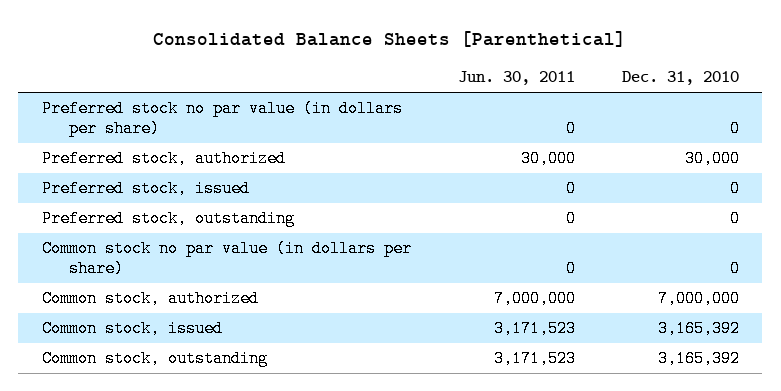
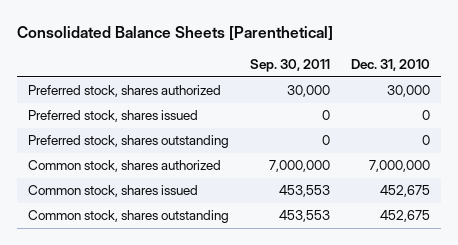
- | Jun. 30, 2011 | Dec. 31, 2010
+ | Sep. 30, 2011 | Dec. 31, 2010
- Preferred stock no par value (in dollars per share) | 0 | 0
- Preferred stock, authorized | 30,000 | 30,000
- Preferred stock, issued | 0 | 0
- Preferred stock, outstanding | 0 | 0
- Common stock no par value (in dollars per share) | 0 | 0
- Common stock, authorized | 7,000,000 | 7,000,000
- Common stock, issued | 3,171,523 | 3,165,392
- Common stock, outstanding | 3,171,523 | 3,165,392
+ Preferred stock, shares authorized | 30,000 | 30,000
+ Preferred stock, shares issued | 0 | 0
+ Preferred stock, shares outstanding | 0 | 0
+ Common stock, shares authorized | 7,000,000 | 7,000,000
+ Common stock, shares issued | 453,553 | 452,675
+ Common stock, shares outstanding | 453,553 | 452,675

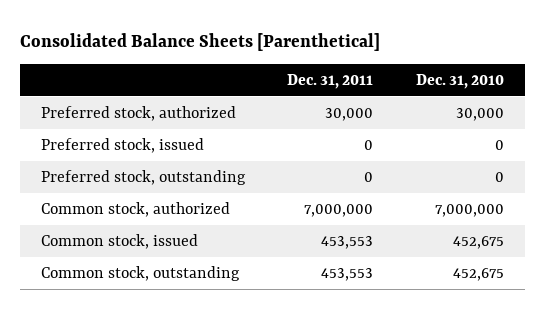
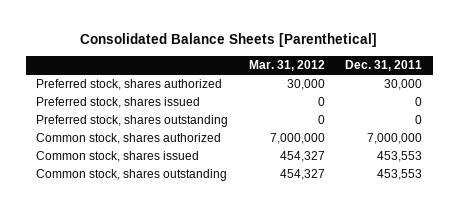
- | Dec. 31, 2011 | Dec. 31, 2010
+ | Mar. 31, 2012 | Dec. 31, 2011
- Preferred stock, authorized | 30,000 | 30,000
- Preferred stock, issued | 0 | 0
- Preferred stock, outstanding | 0 | 0
- Common stock, authorized | 7,000,000 | 7,000,000
- Common stock, issued | 453,553 | 452,675
- Common stock, outstanding | 453,553 | 452,675
+ Preferred stock, shares authorized | 30,000 | 30,000
+ Preferred stock, shares issued | 0 | 0
+ Preferred stock, shares outstanding | 0 | 0
+ Common stock, shares authorized | 7,000,000 | 7,000,000
+ Common stock, shares issued | 454,327 | 453,553
+ Common stock, shares outstanding | 454,327 | 453,553

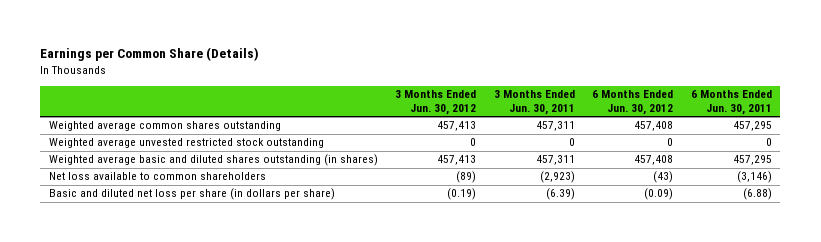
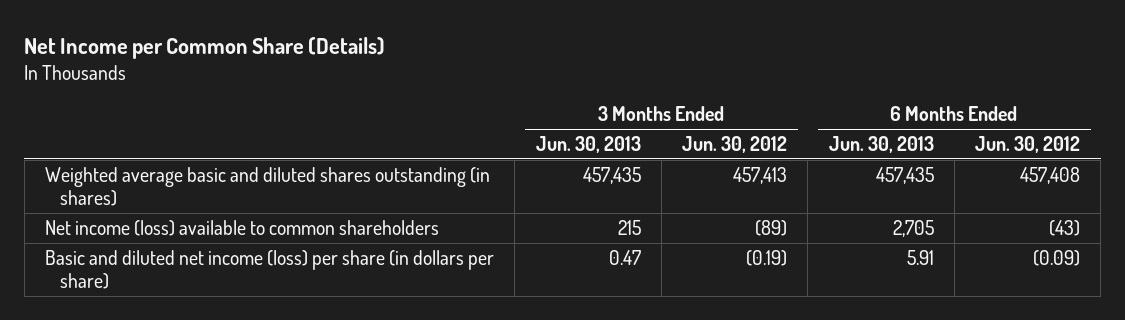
- Earnings per Common Share (Details)
+ Net Income per Common Share (Details)
- | 3 Months Ended Jun. 30, 2012 | 3 Months Ended Jun. 30, 2011 | 6 Months Ended Jun. 30, 2012 | 6 Months Ended Jun. 30, 2011
+ | 3 Months Ended Jun. 30, 2013 | 3 Months Ended Jun. 30, 2012 | 6 Months Ended Jun. 30, 2013 | 6 Months Ended Jun. 30, 2012
- Weighted average common shares outstanding | 457,413 | 457,311 | 457,408 | 457,295
- Weighted average unvested restricted stock outstanding | 0 | 0 | 0 | 0
- Net loss available to common shareholders | (89) | (2,923) | (43) | (3,146)
- Basic and diluted net loss per share (in dollars per share) | (0.19) | (6.39) | (0.09) | (6.88)
+ Net income (loss) available to common shareholders | 215 | (89) | 2,705 | (43)
+ Basic and diluted net income (loss) per share (in dollars per share) | 0.47 | (0.19) | 5.91 | (0.09)

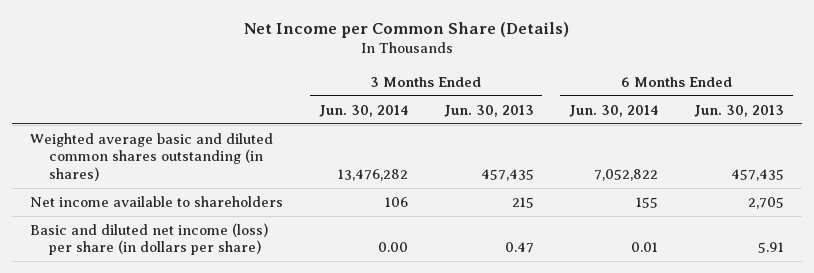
- | 3 Months Ended Jun. 30, 2013 | 3 Months Ended Jun. 30, 2012 | 6 Months Ended Jun. 30, 2013 | 6 Months Ended Jun. 30, 2012
+ | 3 Months Ended Jun. 30, 2014 | 3 Months Ended Jun. 30, 2013 | 6 Months Ended Jun. 30, 2014 | 6 Months Ended Jun. 30, 2013
- Weighted average basic and diluted shares outstanding (in shares) | 457,435 | 457,413 | 457,435 | 457,408
- Net income (loss) available to common shareholders | 215 | (89) | 2,705 | (43)
+ Weighted average basic and diluted common shares outstanding (in shares) | 13,476,282 | 457,435 | 7,052,822 | 457,435
+ Net income available to shareholders | 106 | 215 | 155 | 2,705

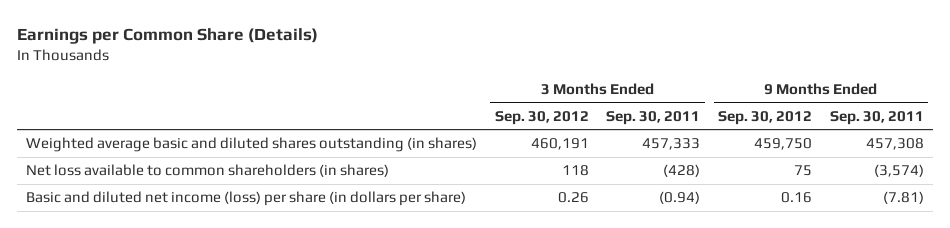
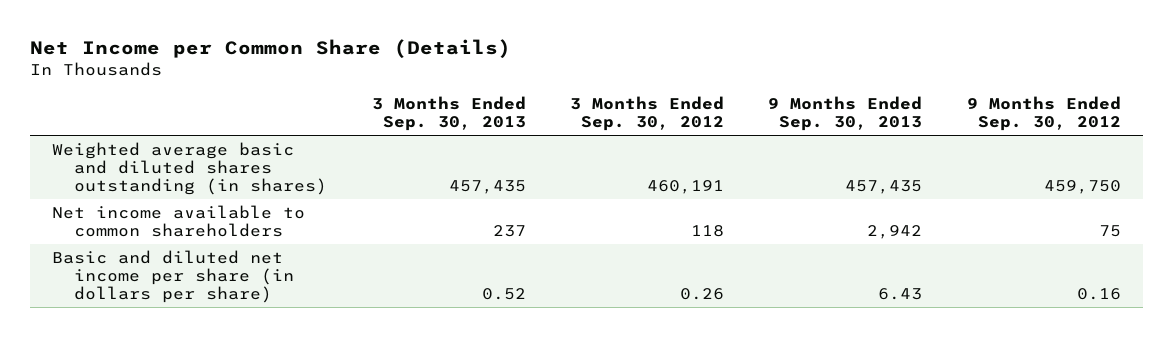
- Earnings per Common Share (Details)
+ Net Income per Common Share (Details)
- | 3 Months Ended Sep. 30, 2012 | 3 Months Ended Sep. 30, 2011 | 9 Months Ended Sep. 30, 2012 | 9 Months Ended Sep. 30, 2011
+ | 3 Months Ended Sep. 30, 2013 | 3 Months Ended Sep. 30, 2012 | 9 Months Ended Sep. 30, 2013 | 9 Months Ended Sep. 30, 2012
- Net loss available to common shareholders (in shares) | 118 | (428) | 75 | (3,574)
- Basic and diluted net income (loss) per share (in dollars per share) | 0.26 | (0.94) | 0.16 | (7.81)
+ Net income available to common shareholders | 237 | 118 | 2,942 | 75
+ Basic and diluted net income per share (in dollars per share) | 0.52 | 0.26 | 6.43 | 0.16

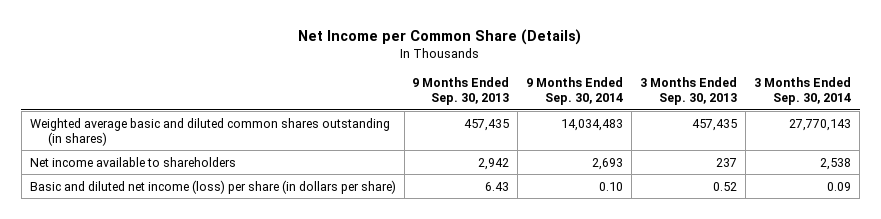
- | 3 Months Ended Sep. 30, 2013 | 3 Months Ended Sep. 30, 2012 | 9 Months Ended Sep. 30, 2013 | 9 Months Ended Sep. 30, 2012
+ | 9 Months Ended Sep. 30, 2013 | 9 Months Ended Sep. 30, 2014 | 3 Months Ended Sep. 30, 2013 | 3 Months Ended Sep. 30, 2014
- Weighted average basic and diluted shares outstanding (in shares) | 457,435 | 460,191 | 457,435 | 459,750
- Net income available to common shareholders | 237 | 118 | 2,942 | 75
- Basic and diluted net income per share (in dollars per share) | 0.52 | 0.26 | 6.43 | 0.16
+ Weighted average basic and diluted common shares outstanding (in shares) | 457,435 | 14,034,483 | 457,435 | 27,770,143
+ Net income available to shareholders | 2,942 | 2,693 | 237 | 2,538
+ Basic and diluted net income (loss) per share (in dollars per share) | 6.43 | 0.10 | 0.52 | 0.09

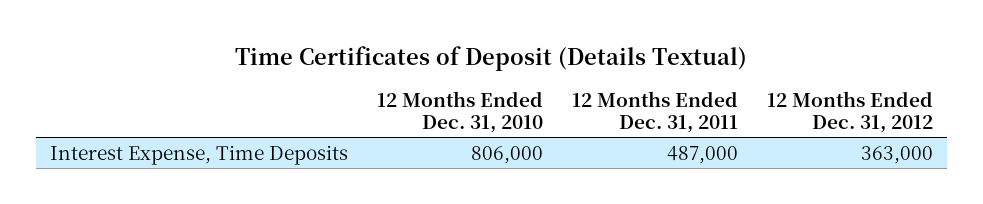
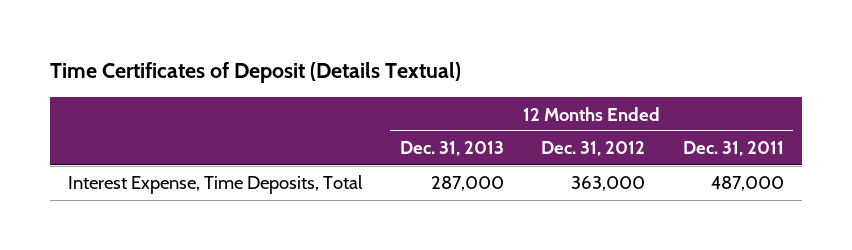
- | 12 Months Ended Dec. 31, 2010 | 12 Months Ended Dec. 31, 2011 | 12 Months Ended Dec. 31, 2012
+ | 12 Months Ended Dec. 31, 2013 | 12 Months Ended Dec. 31, 2012 | 12 Months Ended Dec. 31, 2011
- Interest Expense, Time Deposits | 806,000 | 487,000 | 363,000
+ Interest Expense, Time Deposits, Total | 287,000 | 363,000 | 487,000

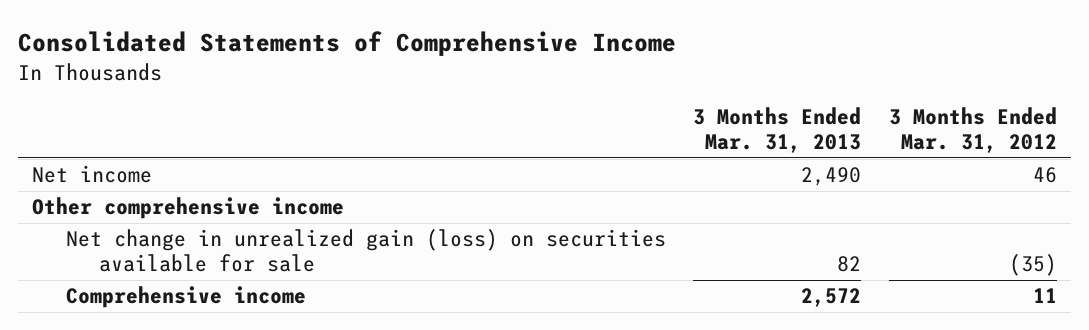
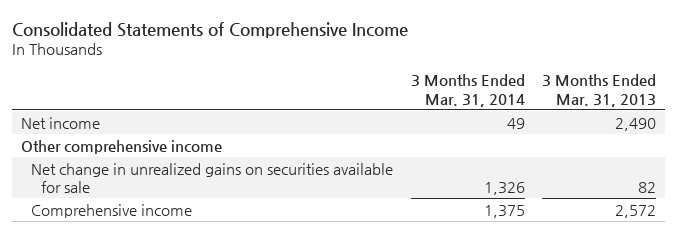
- | 3 Months Ended Mar. 31, 2013 | 3 Months Ended Mar. 31, 2012
+ | 3 Months Ended Mar. 31, 2014 | 3 Months Ended Mar. 31, 2013
- Net change in unrealized gain (loss) on securities available for sale | 82 | (35)
+ Net change in unrealized gains on securities available for sale | 1,326 | 82

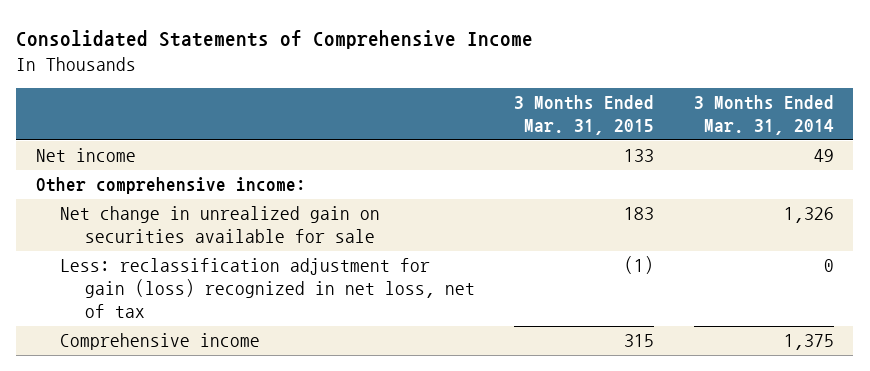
- | 3 Months Ended Mar. 31, 2014 | 3 Months Ended Mar. 31, 2013
+ | 3 Months Ended Mar. 31, 2015 | 3 Months Ended Mar. 31, 2014
- Other comprehensive income
- Net change in unrealized gains on securities available for sale | 1,326 | 82
+ Other comprehensive income:
+ Net change in unrealized gain on securities available for sale | 183 | 1,326
+ Less: reclassification adjustment for gain (loss) recognized in net loss, net of tax | (1) | 0

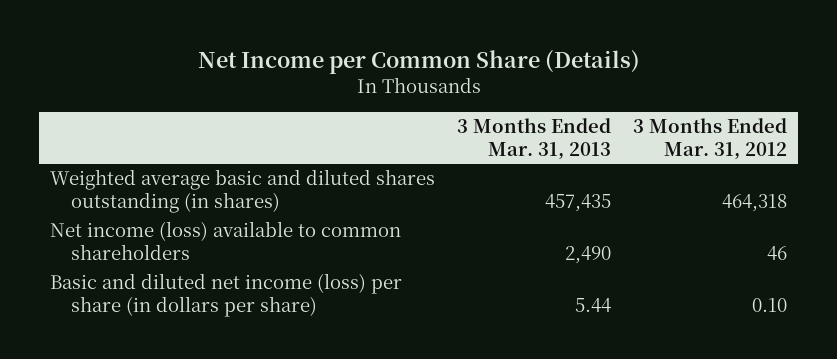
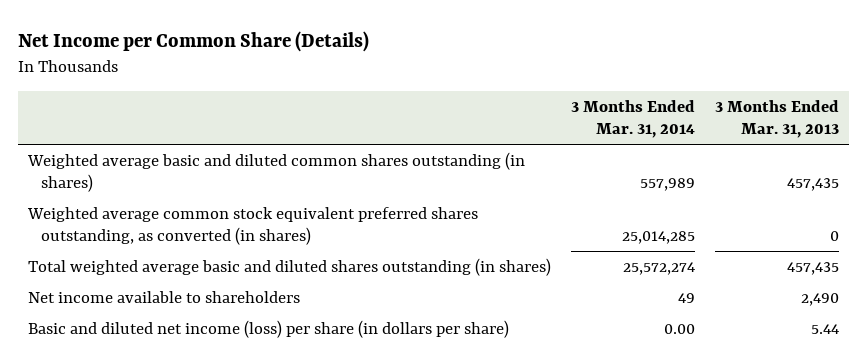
- | 3 Months Ended Mar. 31, 2013 | 3 Months Ended Mar. 31, 2012
+ | 3 Months Ended Mar. 31, 2014 | 3 Months Ended Mar. 31, 2013
- Weighted average basic and diluted shares outstanding (in shares) | 457,435 | 464,318
- Net income (loss) available to common shareholders | 2,490 | 46
+ Weighted average basic and diluted common shares outstanding (in shares) | 557,989 | 457,435
+ Weighted average common stock equivalent preferred shares outstanding, as converted (in shares) | 25,014,285 | 0
+ Total weighted average basic and diluted shares outstanding (in shares) | 25,572,274 | 457,435
+ Net income available to shareholders | 49 | 2,490

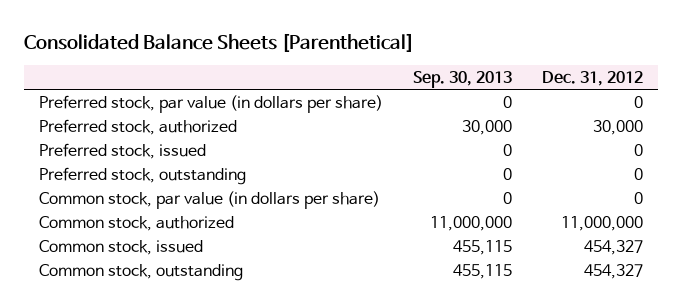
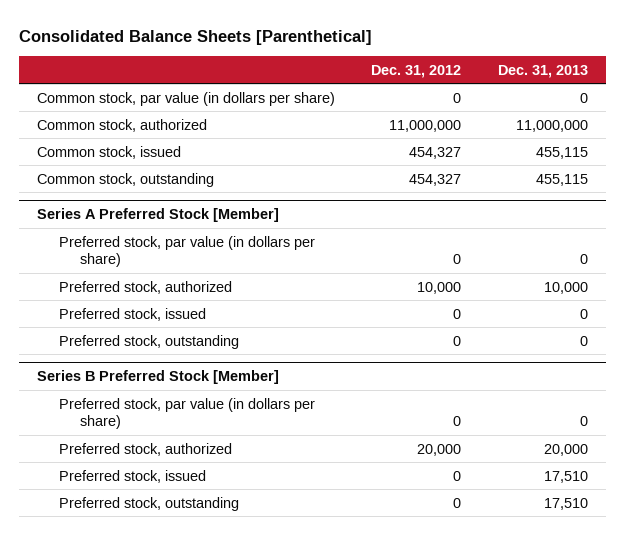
- | Sep. 30, 2013 | Dec. 31, 2012
+ | Dec. 31, 2012 | Dec. 31, 2013
- Preferred stock, par value (in dollars per share) | 0 | 0
- Preferred stock, authorized | 30,000 | 30,000
- Preferred stock, issued | 0 | 0
- Preferred stock, outstanding | 0 | 0
+ Series A Preferred Stock [Member]
+ Preferred stock, par value (in dollars per share) | 0 | 0
+ Preferred stock, authorized | 10,000 | 10,000
+ Preferred stock, issued | 0 | 0
+ Preferred stock, outstanding | 0 | 0
+ Series B Preferred Stock [Member]
+ Preferred stock, par value (in dollars per share) | 0 | 0
+ Preferred stock, authorized | 20,000 | 20,000
+ Preferred stock, issued | 0 | 17,510
+ Preferred stock, outstanding | 0 | 17,510

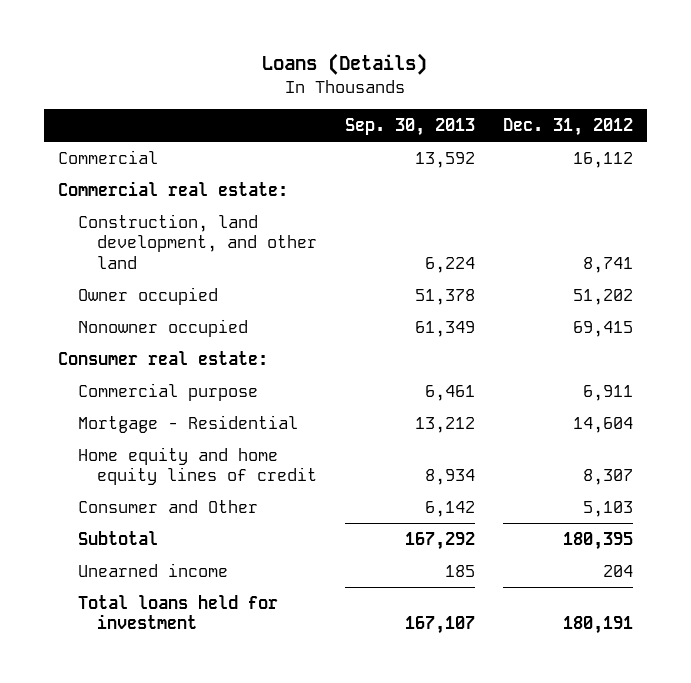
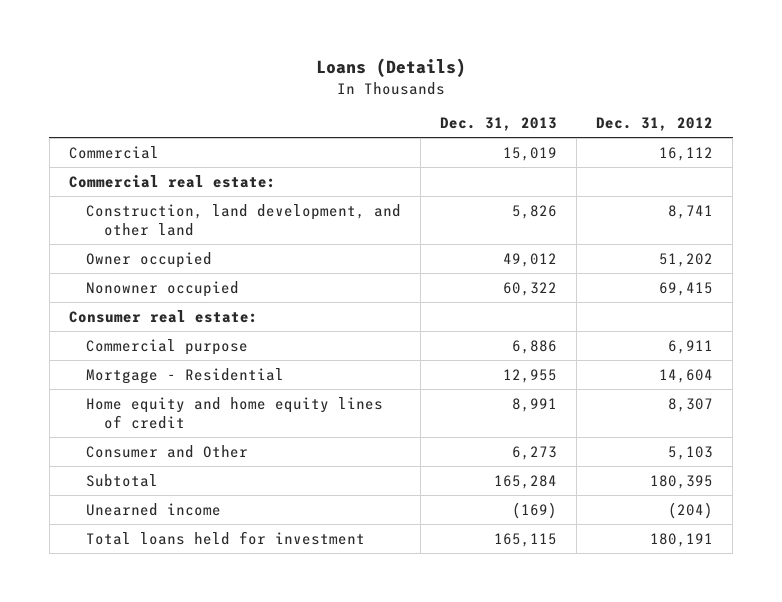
- | Sep. 30, 2013 | Dec. 31, 2012
+ | Dec. 31, 2013 | Dec. 31, 2012
- Unearned income | 185 | 204
+ Unearned income | (169) | (204)

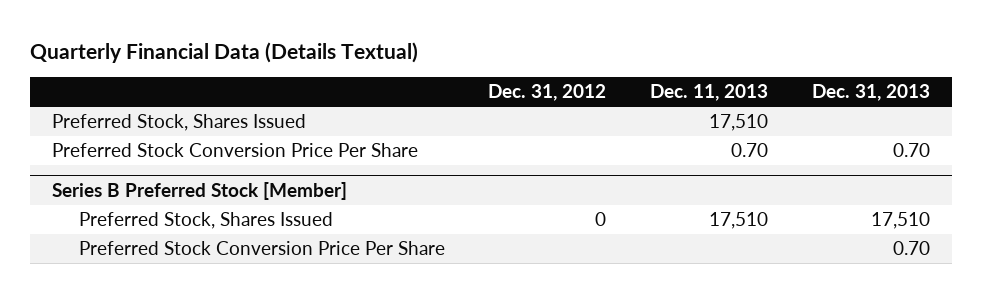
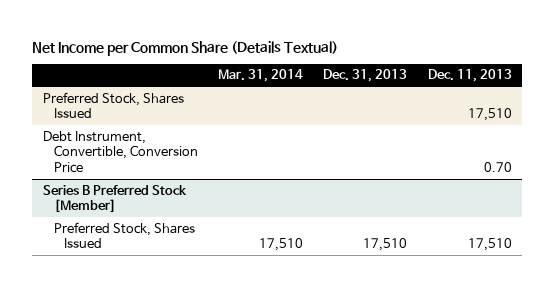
- Quarterly Financial Data (Details Textual)
+ Net Income per Common Share (Details Textual)
- | Dec. 31, 2012 | Dec. 11, 2013 | Dec. 31, 2013
+ | Mar. 31, 2014 | Dec. 31, 2013 | Dec. 11, 2013
- Preferred Stock Conversion Price Per Share | | 0.70 | 0.70
+ Debt Instrument, Convertible, Conversion Price | | | 0.70
@ Series B Preferred Stock [Member]
- Preferred Stock Conversion Price Per Share | | | 0.70

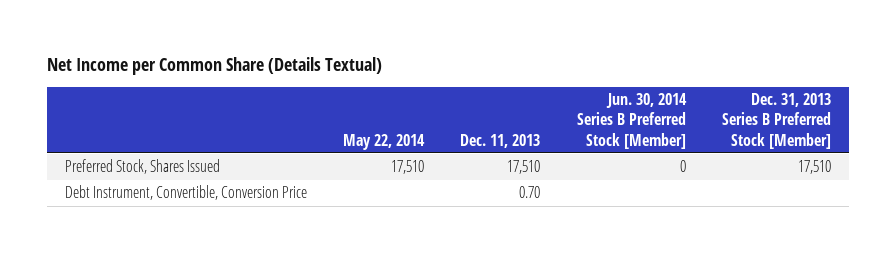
- | Mar. 31, 2014 | Dec. 31, 2013 | Dec. 11, 2013
+ | May 22, 2014 | Dec. 11, 2013 | Jun. 30, 2014 Series B Preferred Stock [Member] | Dec. 31, 2013 Series B Preferred Stock [Member]
- Series B Preferred Stock [Member]
- Preferred Stock, Shares Issued | 17,510 | 17,510 | 17,510

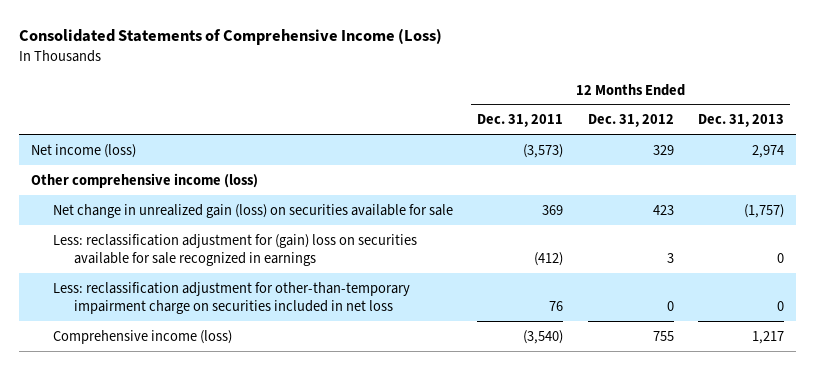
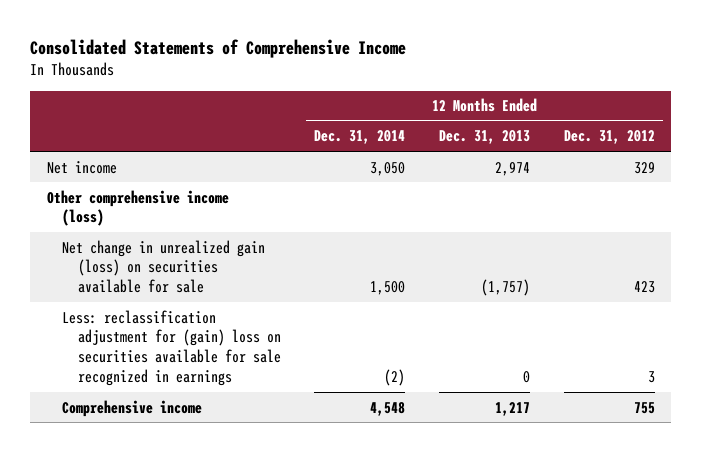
- Consolidated Statements of Comprehensive Income (Loss)
+ Consolidated Statements of Comprehensive Income
- | 12 Months Ended Dec. 31, 2011 | 12 Months Ended Dec. 31, 2012 | 12 Months Ended Dec. 31, 2013
+ | 12 Months Ended Dec. 31, 2014 | 12 Months Ended Dec. 31, 2013 | 12 Months Ended Dec. 31, 2012
- Net income (loss) | (3,573) | 329 | 2,974
+ Net income | 3,050 | 2,974 | 329
- Less: reclassification adjustment for other-than-temporary impairment charge on securities included in net loss | 76 | 0 | 0
- Comprehensive income (loss) | (3,540) | 755 | 1,217
+ Comprehensive income | 4,548 | 1,217 | 755

